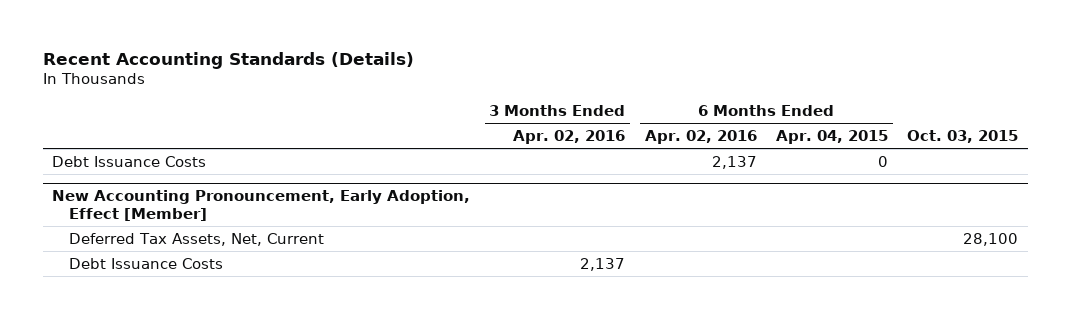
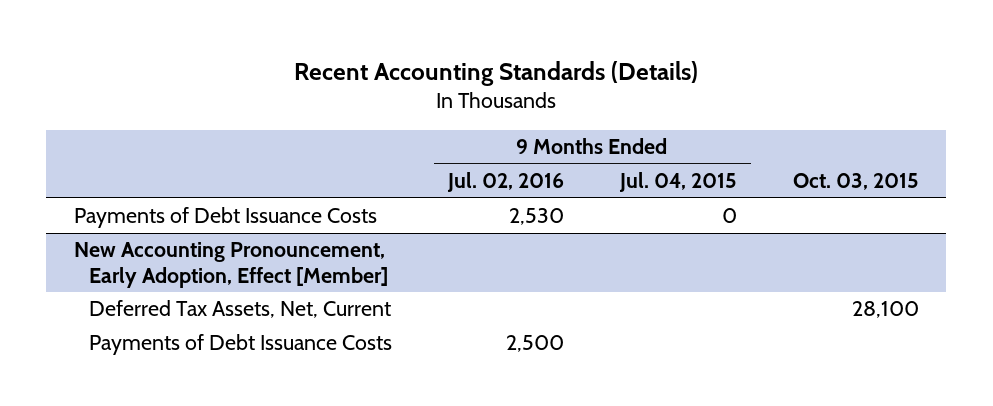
- | 3 Months Ended Apr. 02, 2016 | 6 Months Ended Apr. 02, 2016 | 6 Months Ended Apr. 04, 2015 | Oct. 03, 2015
+ | 9 Months Ended Jul. 02, 2016 | 9 Months Ended Jul. 04, 2015 | Oct. 03, 2015
- Debt Issuance Costs | | 2,137 | 0 |
+ Payments of Debt Issuance Costs | 2,530 | 0 |
@ New Accounting Pronouncement, Early Adoption, Effect [Member]
- Debt Issuance Costs | 2,137 | | |
+ Payments of Debt Issuance Costs | 2,500 | |

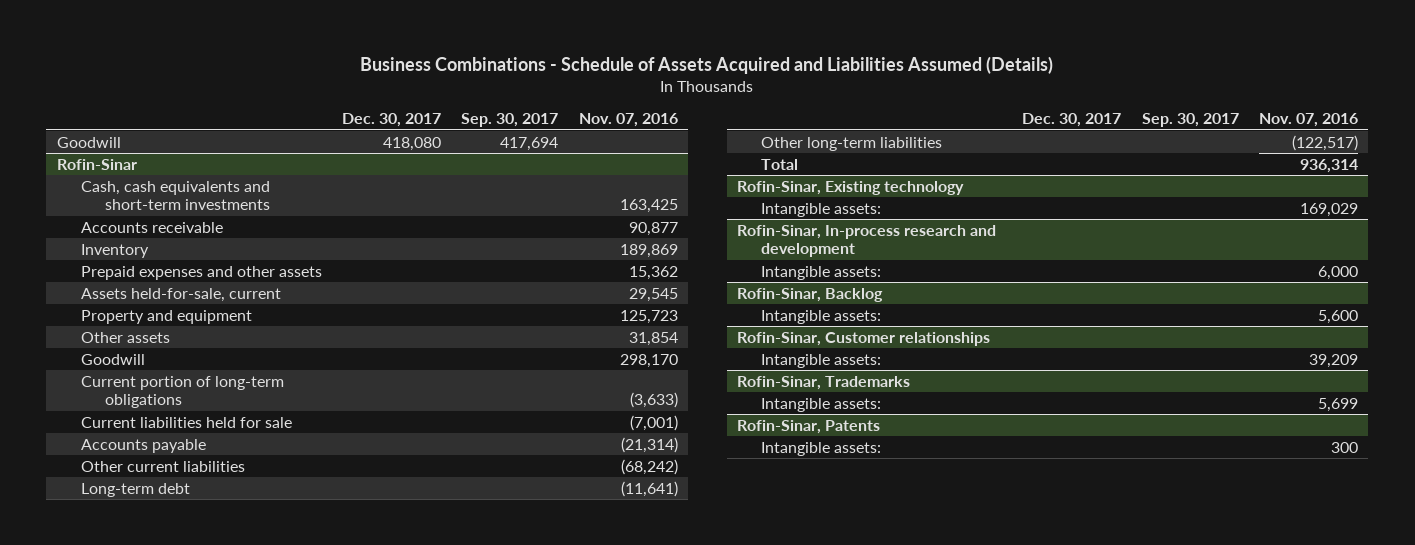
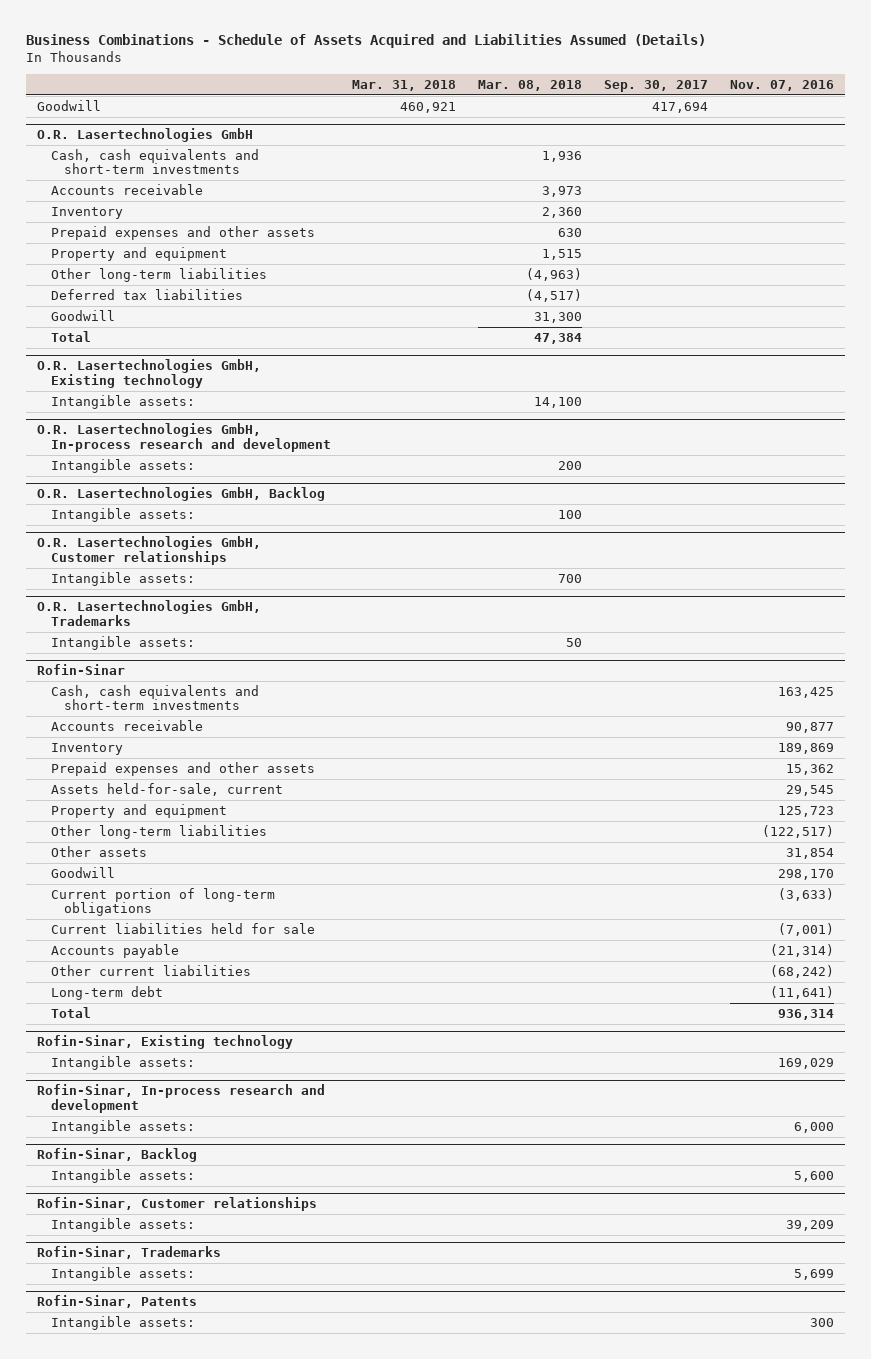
- | Dec. 30, 2017 | Sep. 30, 2017 | Nov. 07, 2016
+ | Mar. 31, 2018 | Mar. 08, 2018 | Sep. 30, 2017 | Nov. 07, 2016
+ O.R. Lasertechnologies GmbH
+ Cash, cash equivalents and short-term investments | | 1,936 | |
+ Accounts receivable | | 3,973 | |
+ Inventory | | 2,360 | |
+ Prepaid expenses and other assets | | 630 | |
+ Property and equipment | | 1,515 | |
+ Other long-term liabilities | | (4,963) | |
+ Deferred tax liabilities | | (4,517) | |
+ Goodwill | | 31,300 | |
+ Total | | 47,384 | |
+ O.R. Lasertechnologies GmbH, Existing technology
+ Intangible assets: | | 14,100 | |
+ O.R. Lasertechnologies GmbH, In-process research and development
+ Intangible assets: | | 200 | |
+ O.R. Lasertechnologies GmbH, Backlog
+ Intangible assets: | | 100 | |
+ O.R. Lasertechnologies GmbH, Customer relationships
+ Intangible assets: | | 700 | |
+ O.R. Lasertechnologies GmbH, Trademarks
+ Intangible assets: | | 50 | |
@ Rofin-Sinar
moved up: Other long-term liabilities | | | | (122,517)

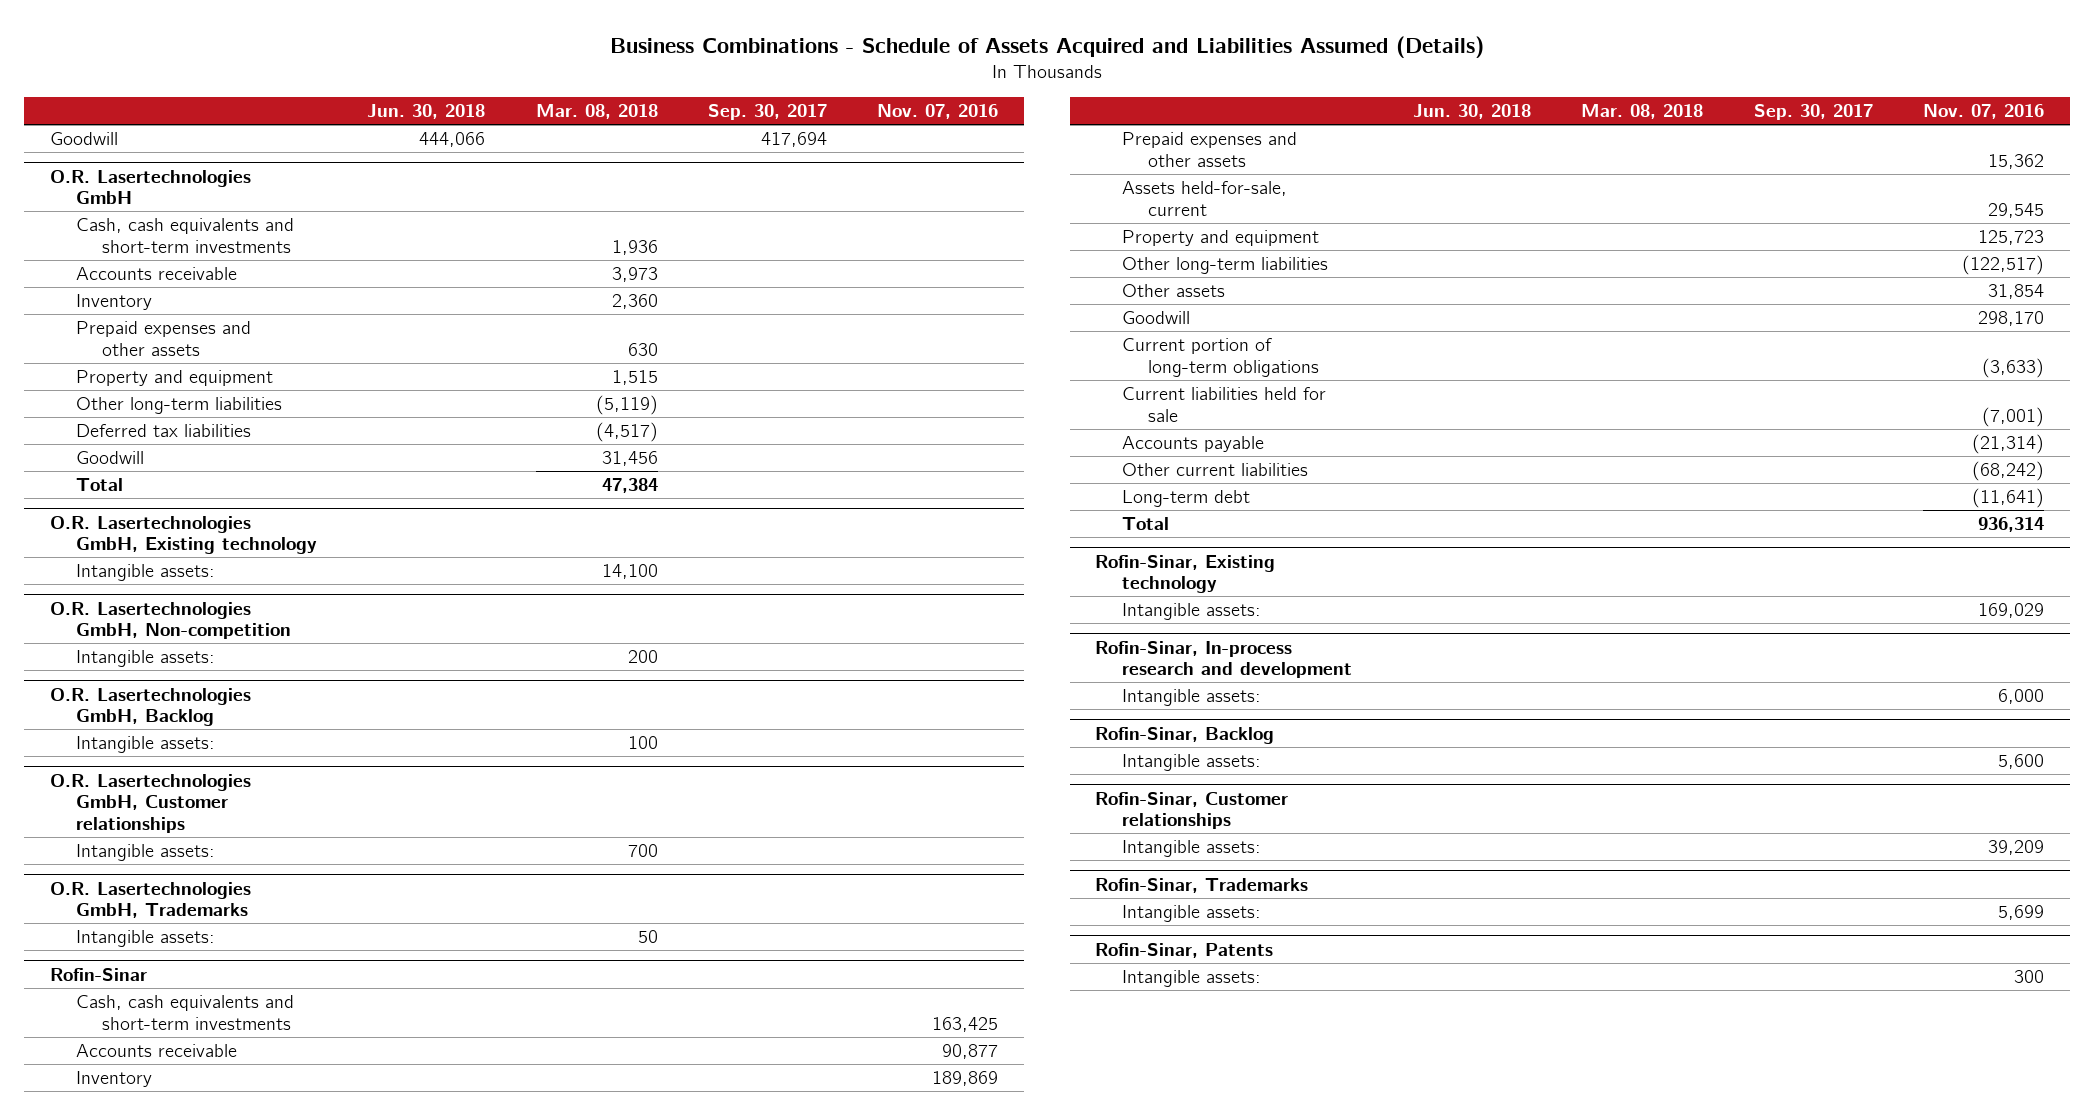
- | Mar. 31, 2018 | Mar. 08, 2018 | Sep. 30, 2017 | Nov. 07, 2016
+ | Jun. 30, 2018 | Mar. 08, 2018 | Sep. 30, 2017 | Nov. 07, 2016
@ O.R. Lasertechnologies GmbH
- Other long-term liabilities | | (4,963) | |
+ Other long-term liabilities | | (5,119) | |
- Goodwill | | 31,300 | |
+ Goodwill | | 31,456 | |
- O.R. Lasertechnologies GmbH, In-process research and development
+ O.R. Lasertechnologies GmbH, Non-competition

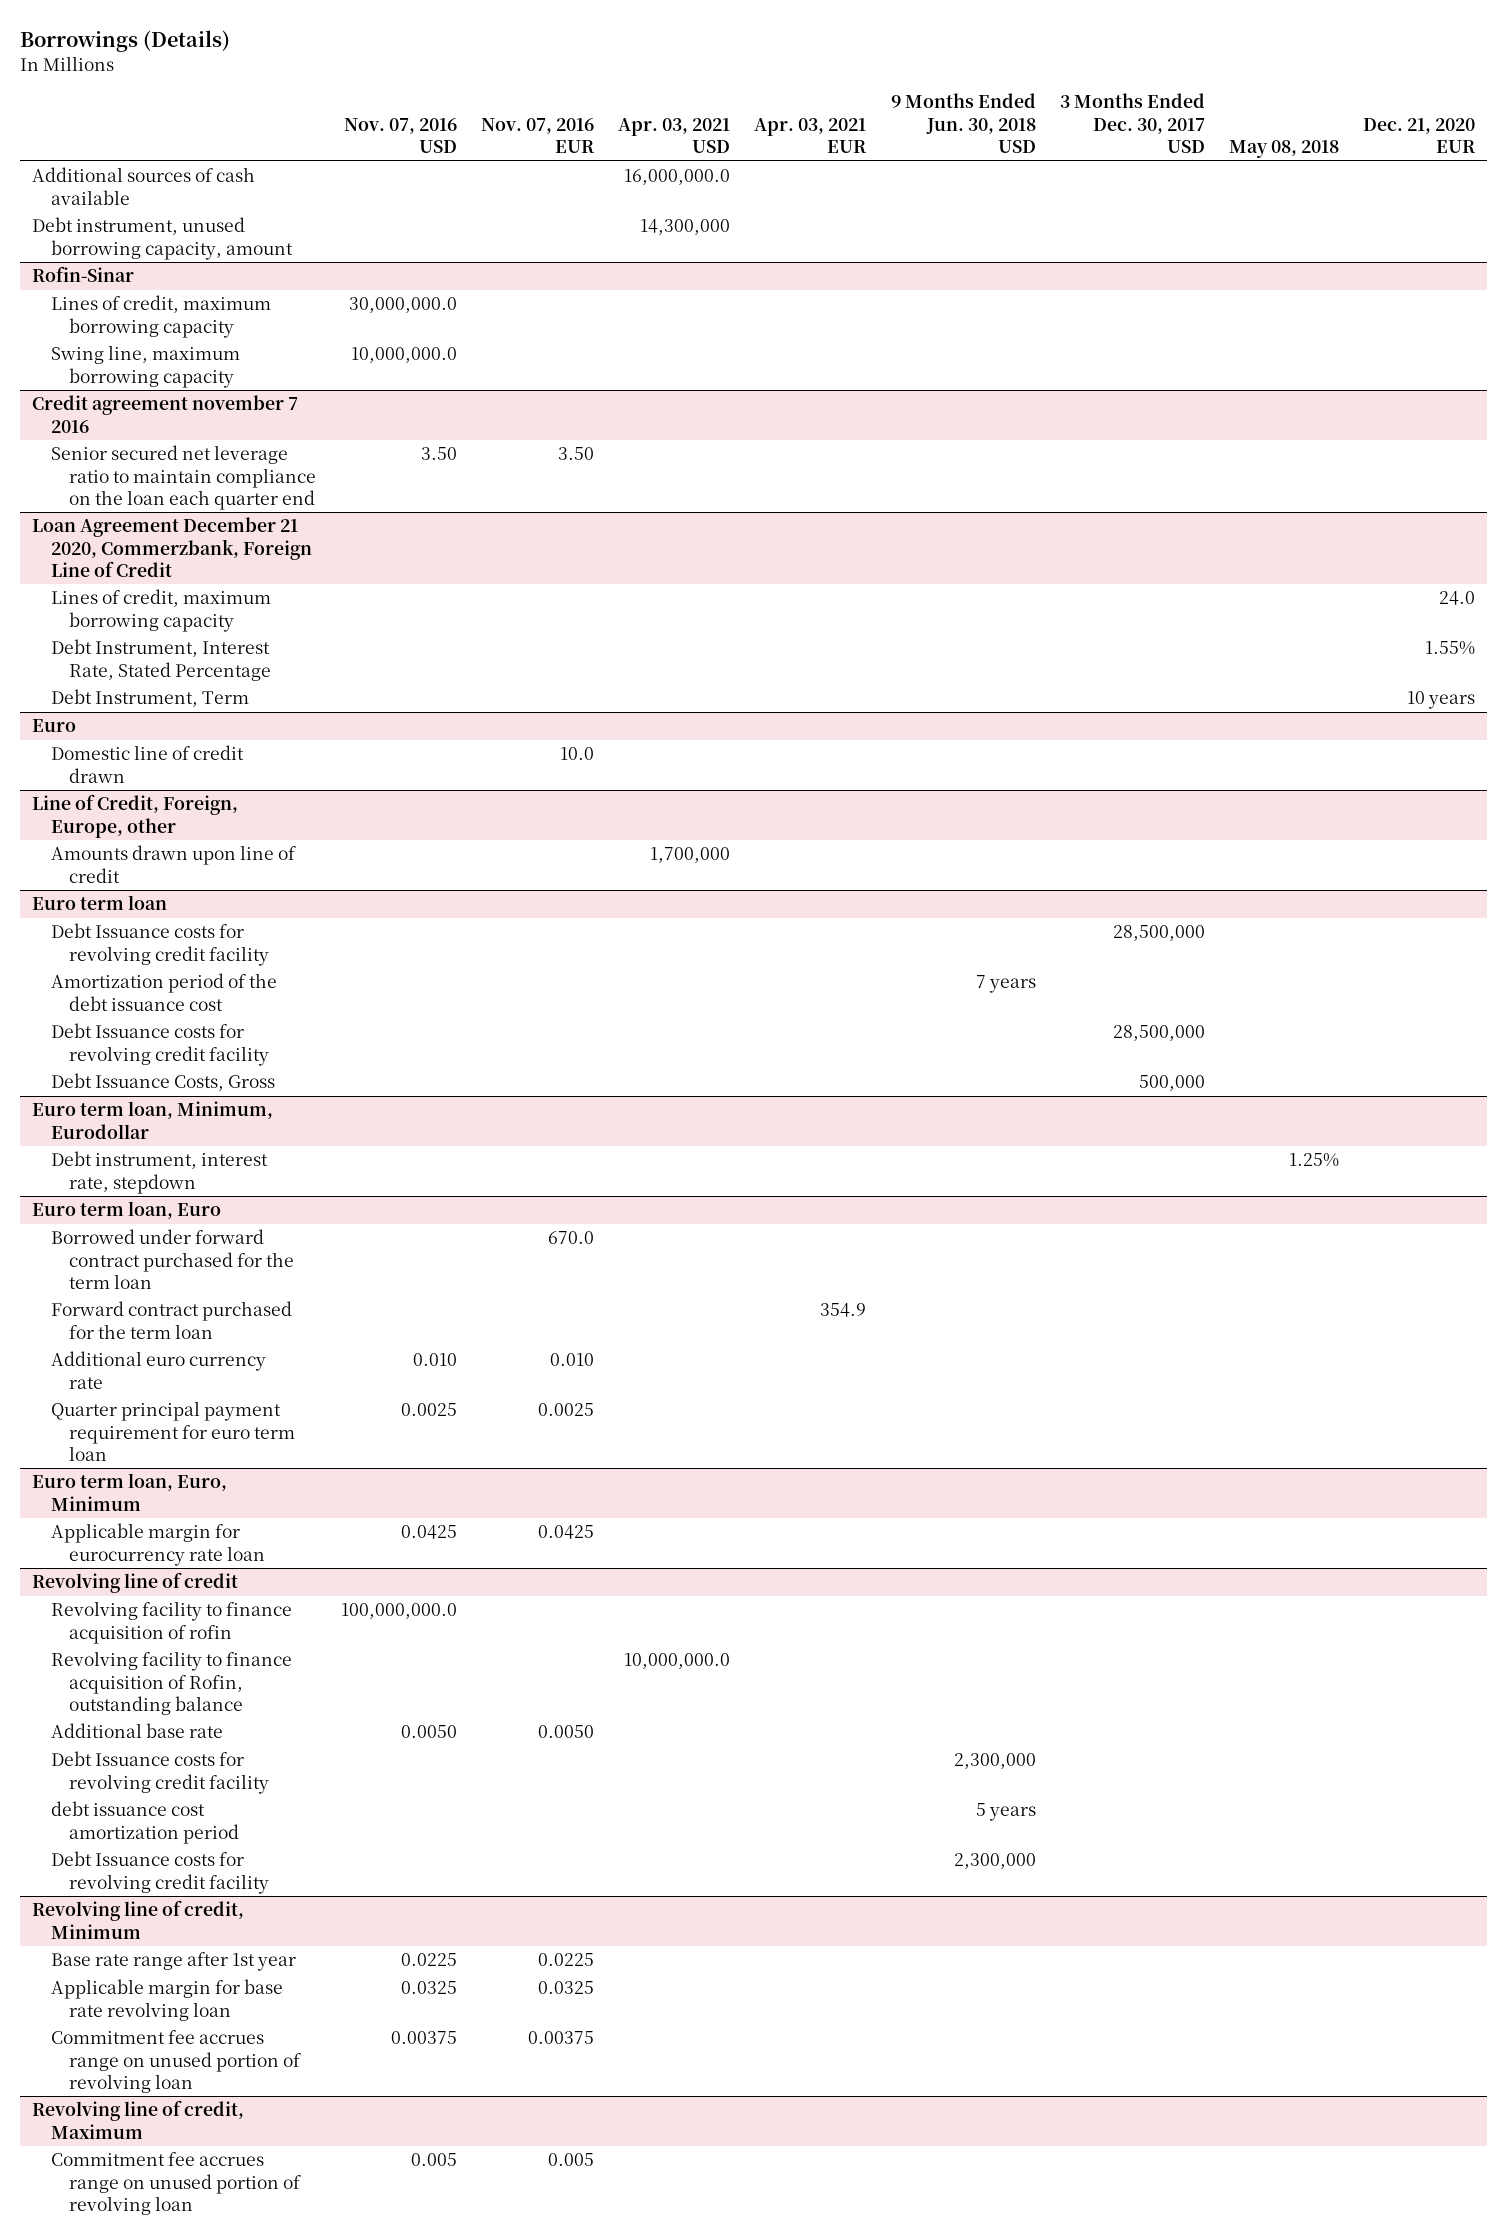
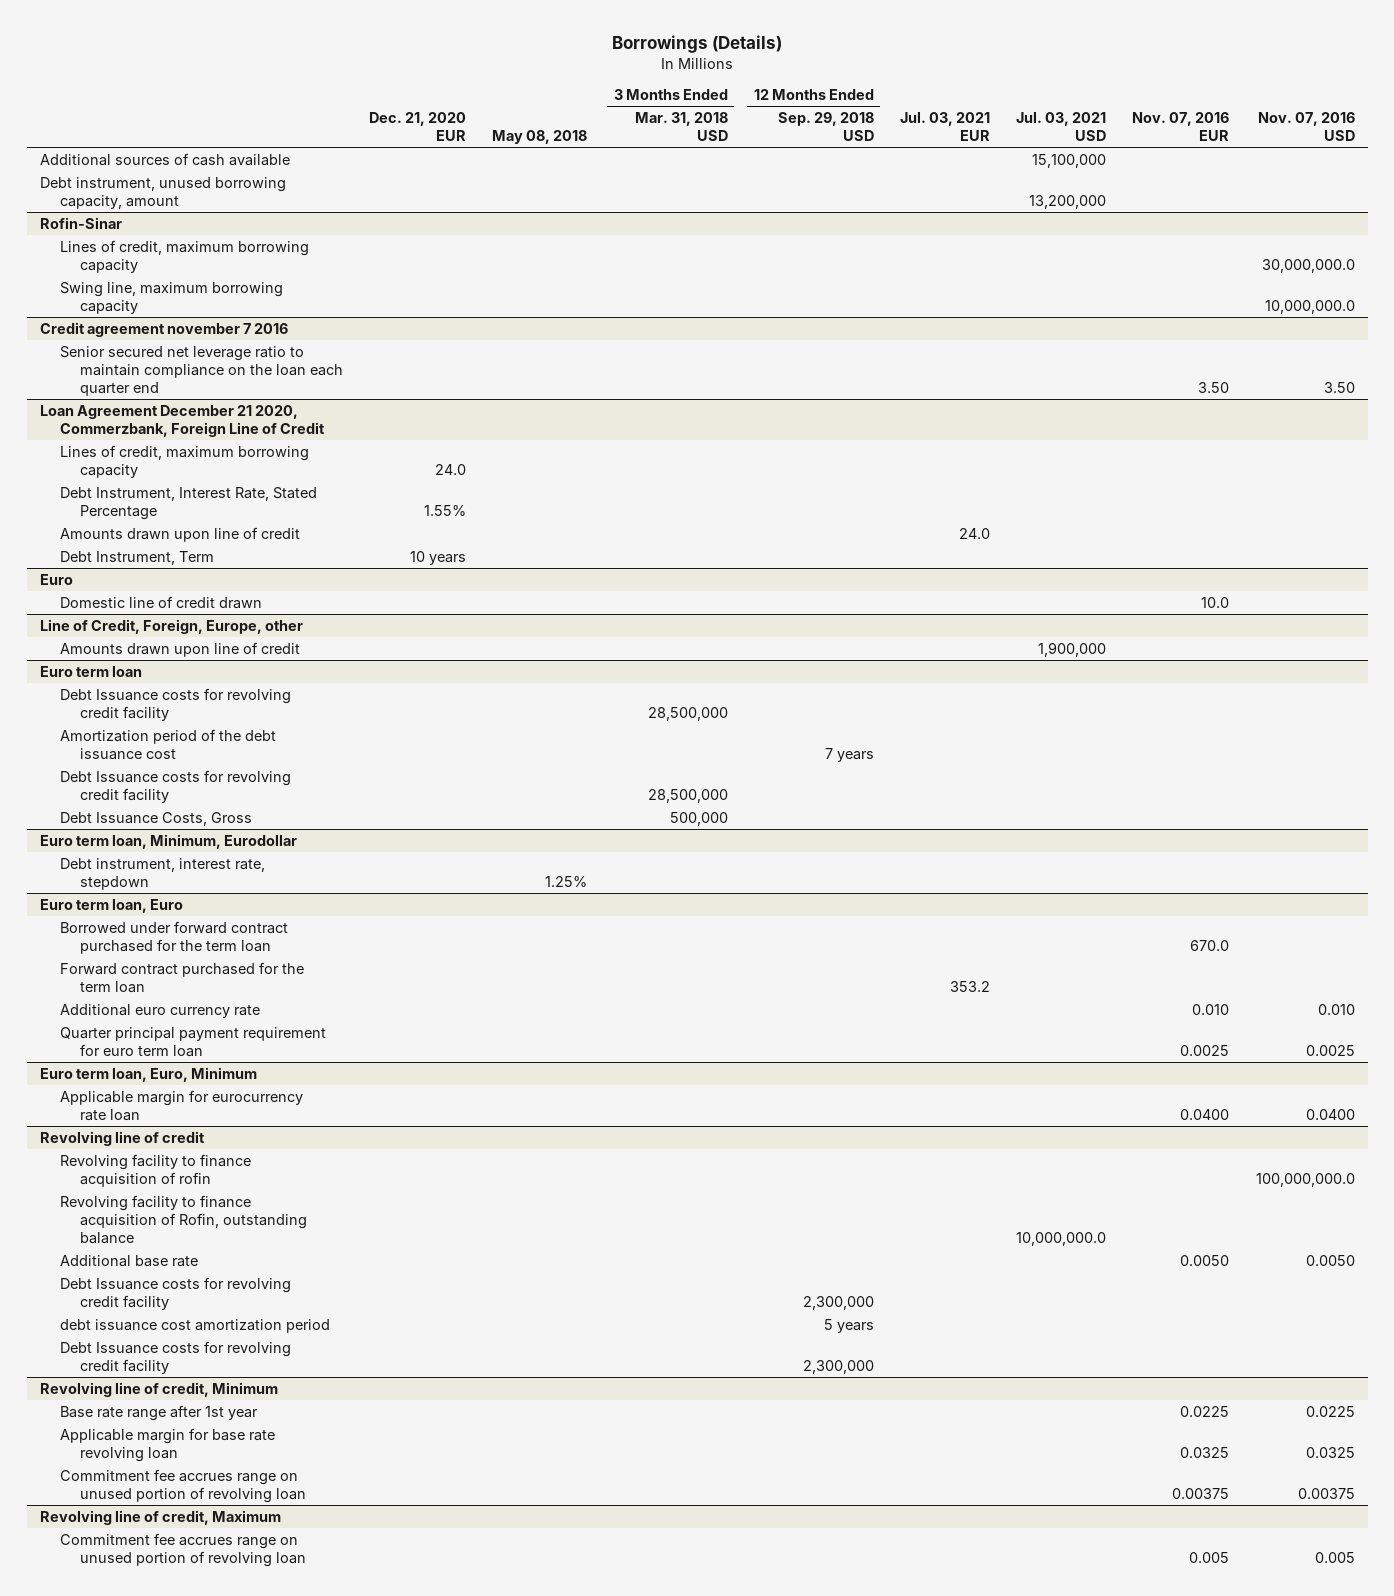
- | Nov. 07, 2016 USD | Nov. 07, 2016 EUR | Apr. 03, 2021 USD | Apr. 03, 2021 EUR | 9 Months Ended Jun. 30, 2018 USD | 3 Months Ended Dec. 30, 2017 USD | May 08, 2018 | Dec. 21, 2020 EUR
+ | Dec. 21, 2020 EUR | May 08, 2018 | 3 Months Ended Mar. 31, 2018 USD | 12 Months Ended Sep. 29, 2018 USD | Jul. 03, 2021 EUR | Jul. 03, 2021 USD | Nov. 07, 2016 EUR | Nov. 07, 2016 USD
@ Loan Agreement December 21 2020, Commerzbank, Foreign Line of Credit
+ Amounts drawn upon line of credit | | | | | 24.0 | | |
@ Euro term loan, Euro, Minimum
- Applicable margin for eurocurrency rate loan | 0.0425 | 0.0425 | | | | | |
+ Applicable margin for eurocurrency rate loan | | | | | | | 0.0400 | 0.0400

